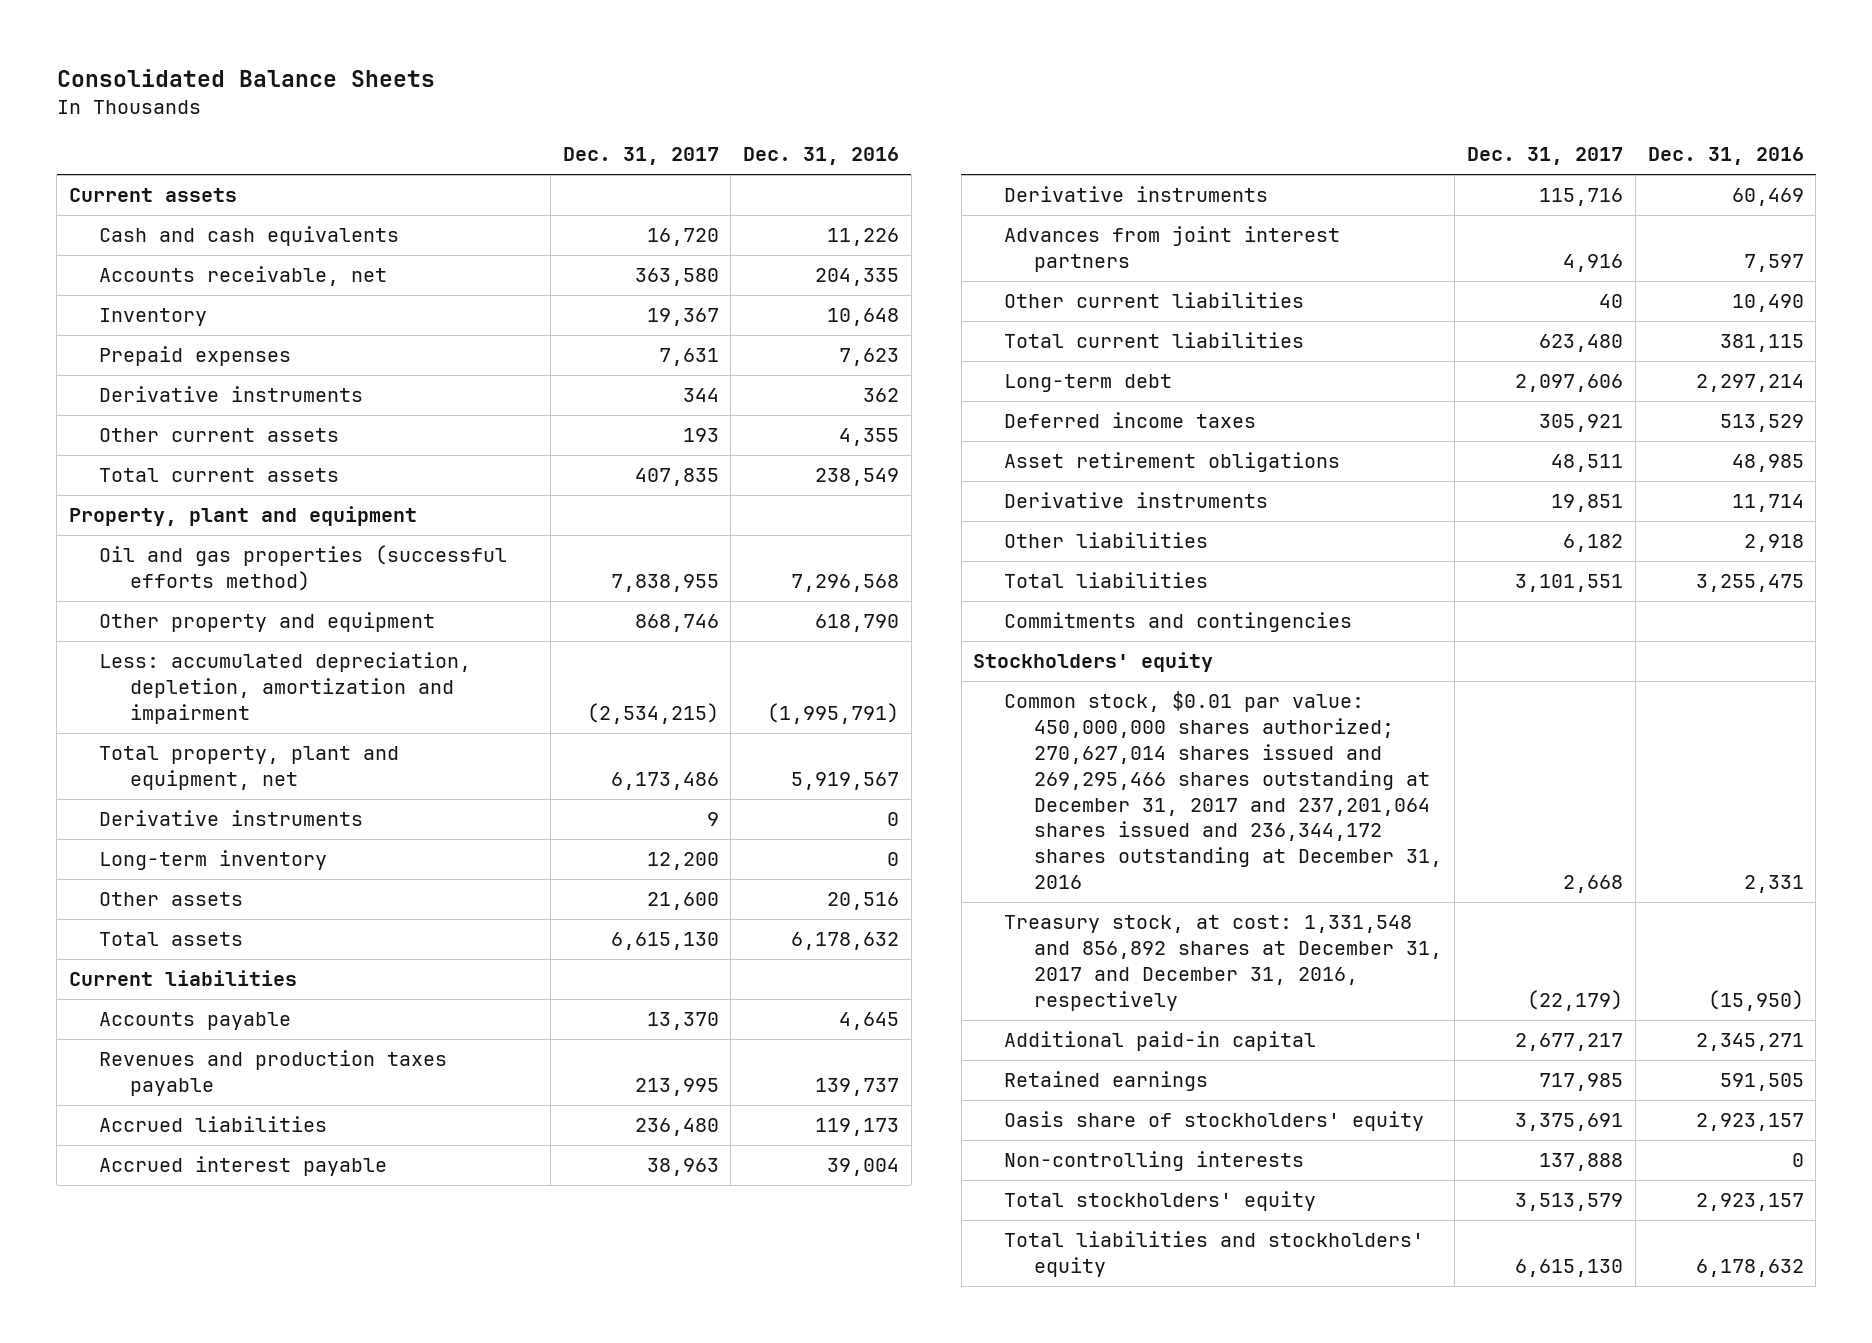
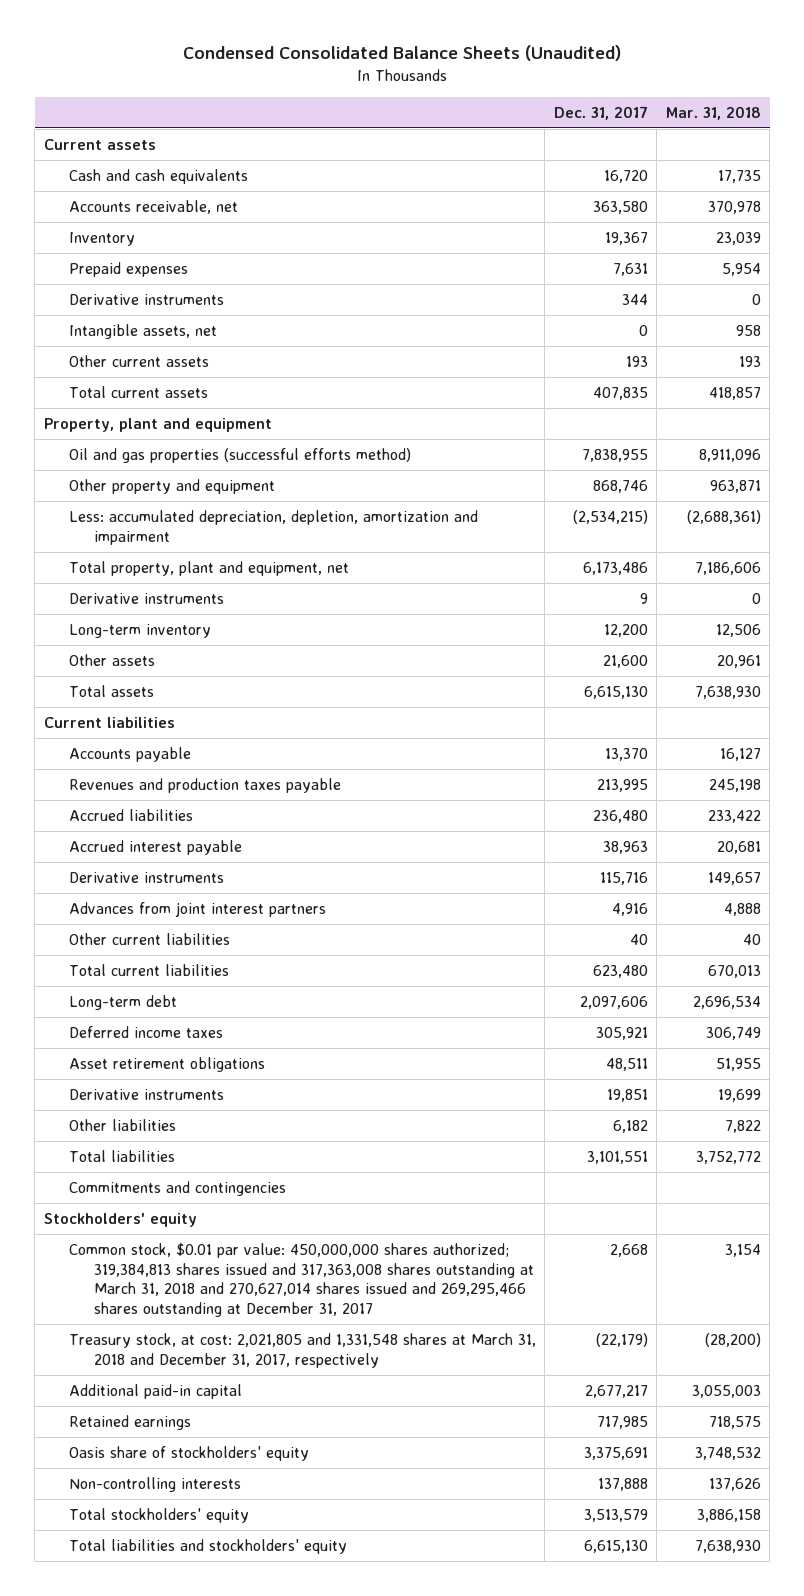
- Consolidated Balance Sheets
+ Condensed Consolidated Balance Sheets (Unaudited)
- | Dec. 31, 2017 | Dec. 31, 2016
+ | Dec. 31, 2017 | Mar. 31, 2018
+ Intangible assets, net | 0 | 958
- Common stock, $0.01 par value: 450,000,000 shares authorized; 270,627,014 shares issued and 269,295,466 shares outstanding at December 31, 2017 and 237,201,064 shares issued and 236,344,172 shares outstanding at December 31, 2016 | 2,668 | 2,331
- Treasury stock, at cost: 1,331,548 and 856,892 shares at December 31, 2017 and December 31, 2016, respectively | (22,179) | (15,950)
+ Common stock, $0.01 par value: 450,000,000 shares authorized; 319,384,813 shares issued and 317,363,008 shares outstanding at March 31, 2018 and 270,627,014 shares issued and 269,295,466 shares outstanding at December 31, 2017 | 2,668 | 3,154
+ Treasury stock, at cost: 2,021,805 and 1,331,548 shares at March 31, 2018 and December 31, 2017, respectively | (22,179) | (28,200)

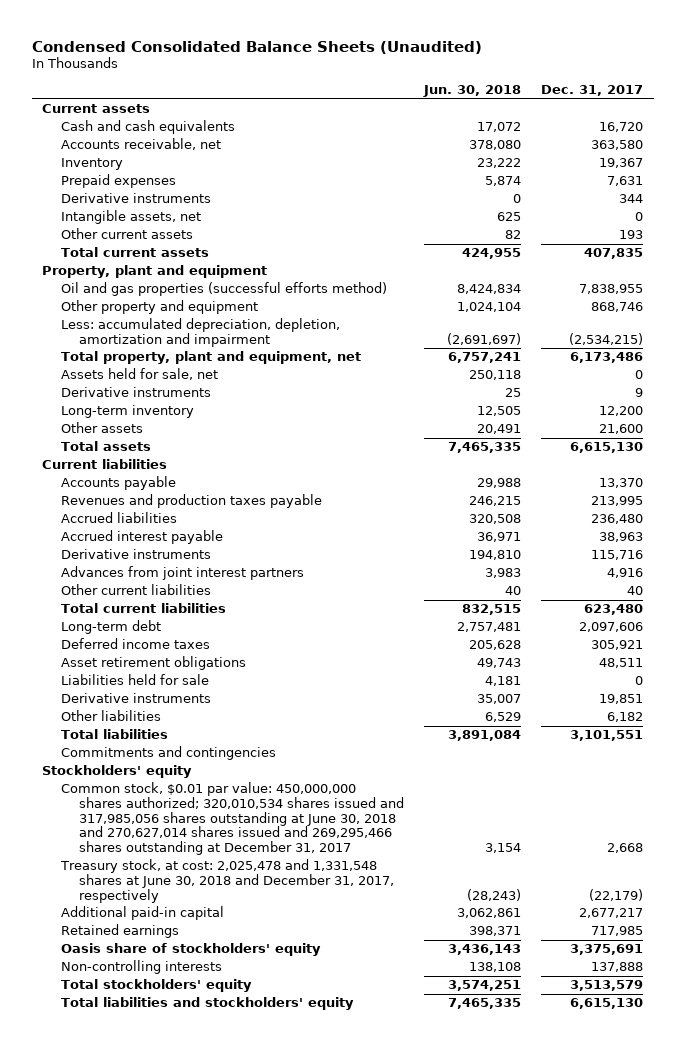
- | Dec. 31, 2017 | Mar. 31, 2018
+ | Jun. 30, 2018 | Dec. 31, 2017
+ Assets held for sale, net | 250,118 | 0
+ Liabilities held for sale | 4,181 | 0
- Common stock, $0.01 par value: 450,000,000 shares authorized; 319,384,813 shares issued and 317,363,008 shares outstanding at March 31, 2018 and 270,627,014 shares issued and 269,295,466 shares outstanding at December 31, 2017 | 2,668 | 3,154
- Treasury stock, at cost: 2,021,805 and 1,331,548 shares at March 31, 2018 and December 31, 2017, respectively | (22,179) | (28,200)
+ Common stock, $0.01 par value: 450,000,000 shares authorized; 320,010,534 shares issued and 317,985,056 shares outstanding at June 30, 2018 and 270,627,014 shares issued and 269,295,466 shares outstanding at December 31, 2017 | 3,154 | 2,668
+ Treasury stock, at cost: 2,025,478 and 1,331,548 shares at June 30, 2018 and December 31, 2017, respectively | (28,243) | (22,179)

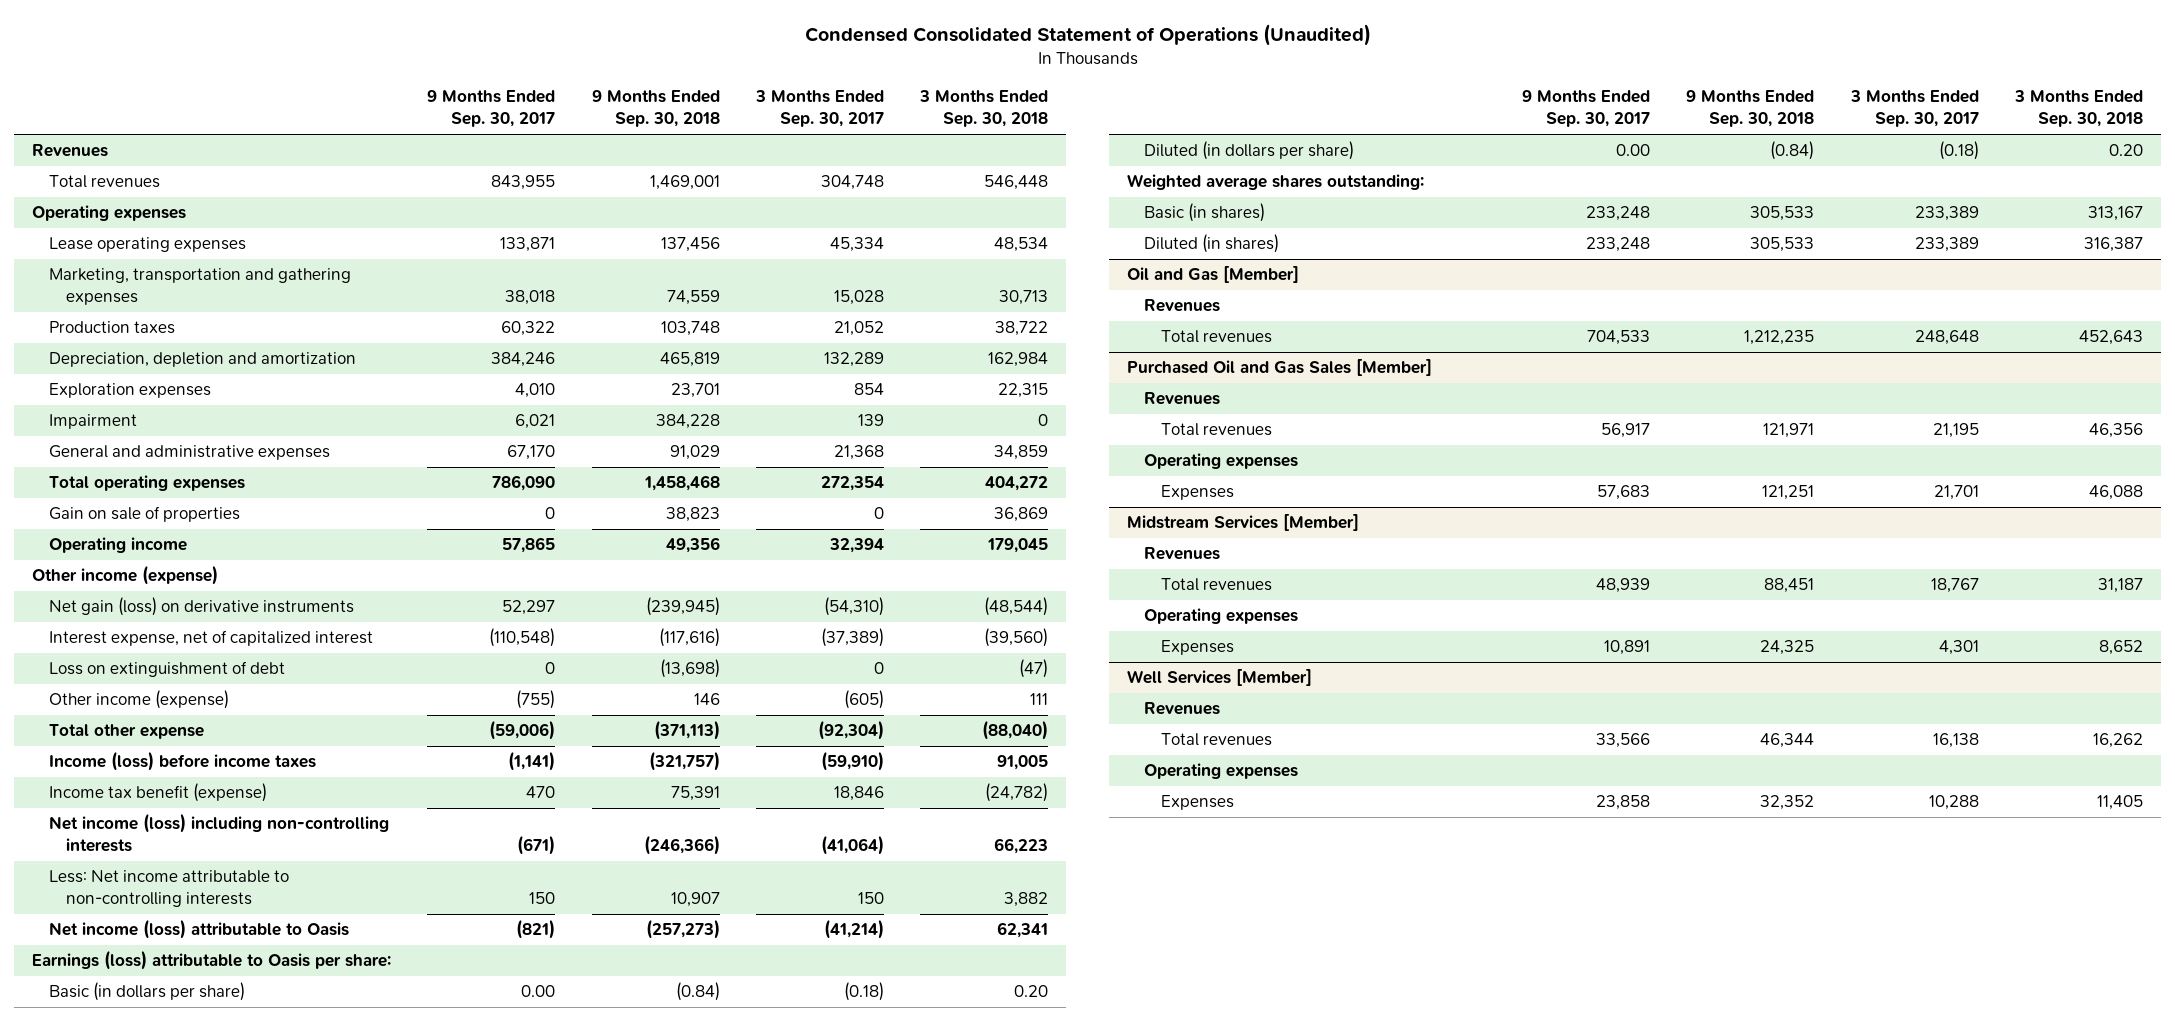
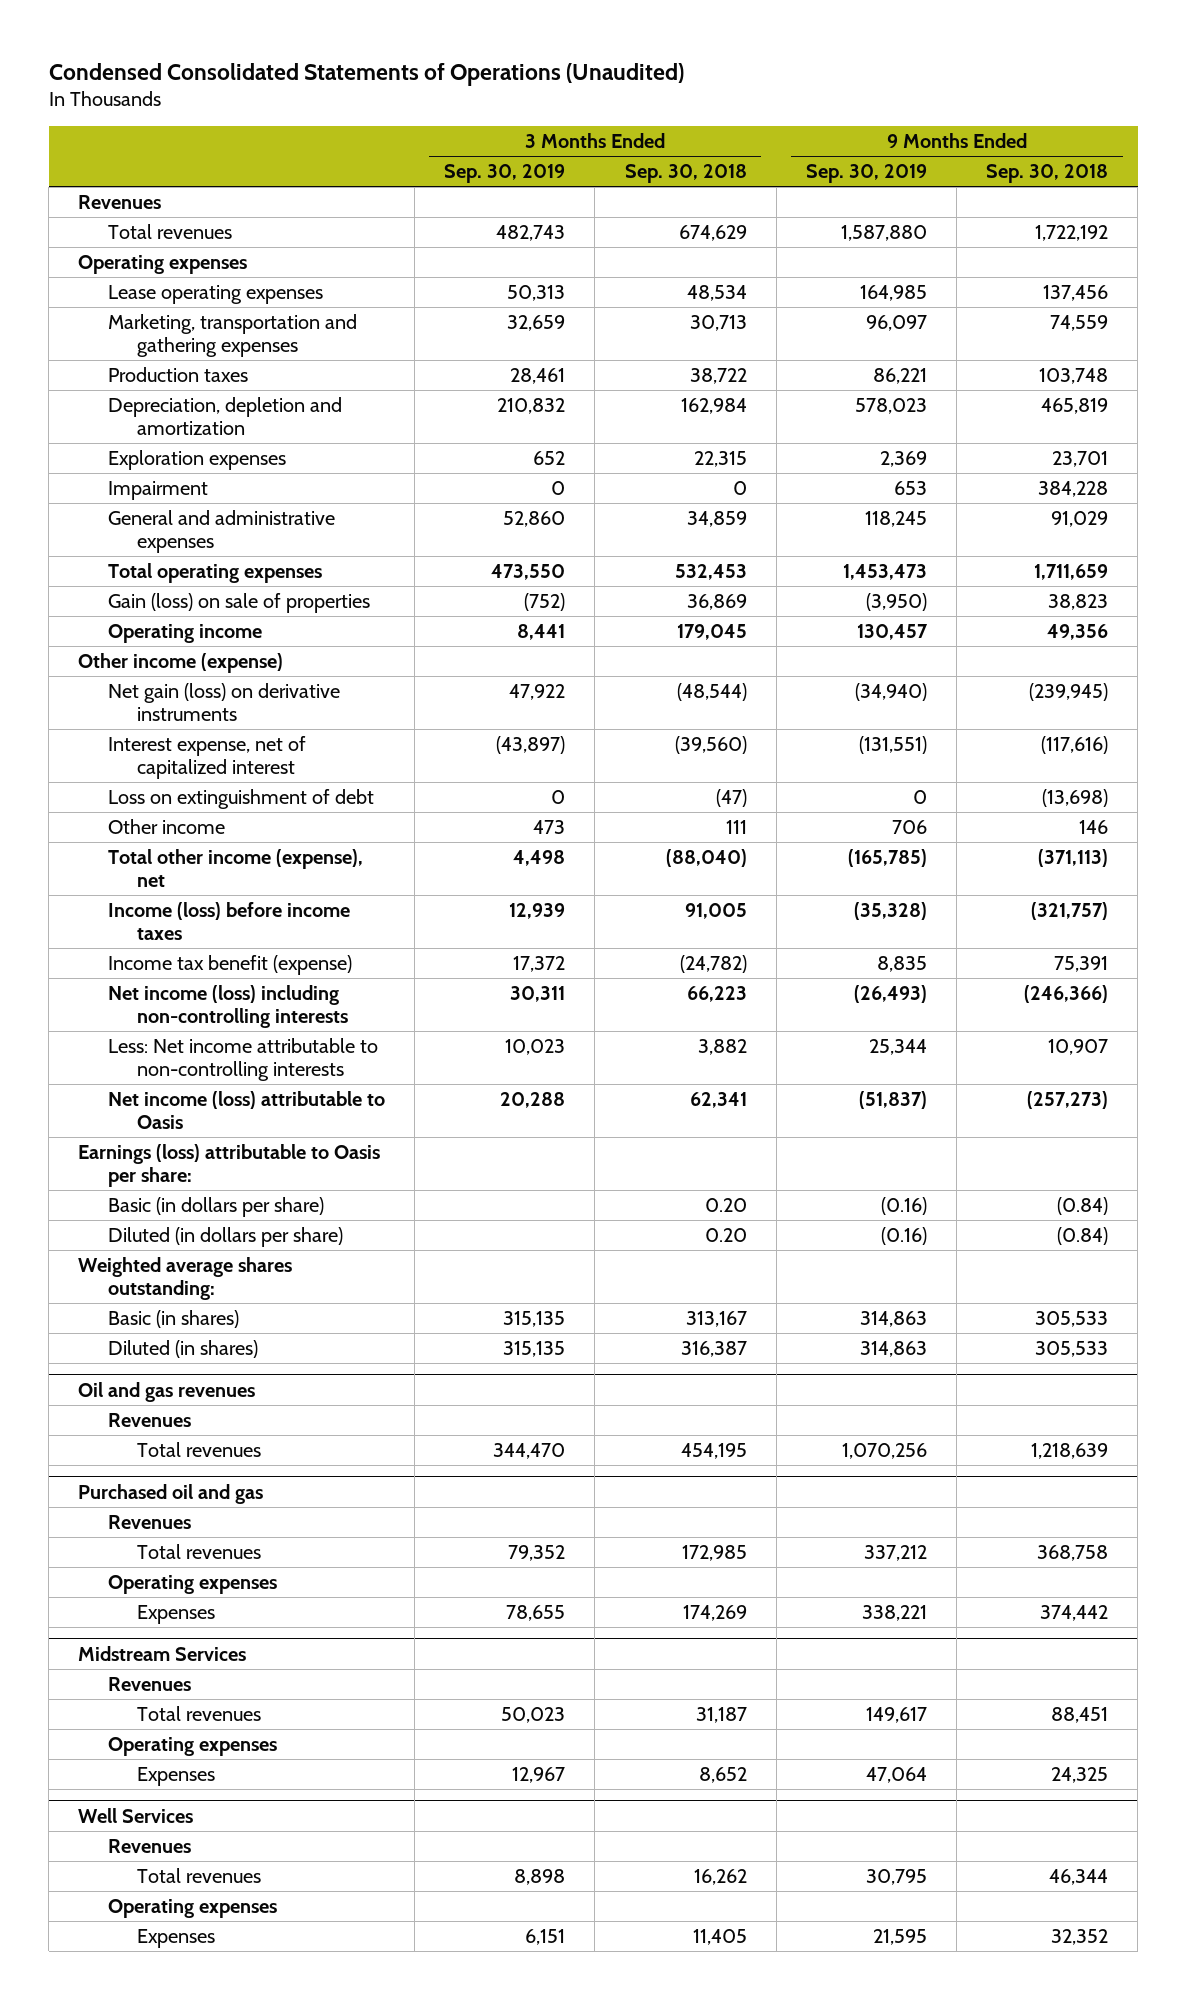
- Condensed Consolidated Statement of Operations (Unaudited)
+ Condensed Consolidated Statements of Operations (Unaudited)
- | 9 Months Ended Sep. 30, 2017 | 9 Months Ended Sep. 30, 2018 | 3 Months Ended Sep. 30, 2017 | 3 Months Ended Sep. 30, 2018
+ | 3 Months Ended Sep. 30, 2019 | 3 Months Ended Sep. 30, 2018 | 9 Months Ended Sep. 30, 2019 | 9 Months Ended Sep. 30, 2018
- Total revenues | 843,955 | 1,469,001 | 304,748 | 546,448
+ Total revenues | 482,743 | 674,629 | 1,587,880 | 1,722,192
- Total operating expenses | 786,090 | 1,458,468 | 272,354 | 404,272
- Gain on sale of properties | 0 | 38,823 | 0 | 36,869
+ Total operating expenses | 473,550 | 532,453 | 1,453,473 | 1,711,659
+ Gain (loss) on sale of properties | (752) | 36,869 | (3,950) | 38,823
- Other income (expense) | (755) | 146 | (605) | 111
- Total other expense | (59,006) | (371,113) | (92,304) | (88,040)
+ Other income | 473 | 111 | 706 | 146
+ Total other income (expense), net | 4,498 | (88,040) | (165,785) | (371,113)
- Oil and Gas [Member]
+ Oil and gas revenues
- Total revenues | 704,533 | 1,212,235 | 248,648 | 452,643
- Purchased Oil and Gas Sales [Member]
+ Total revenues | 344,470 | 454,195 | 1,070,256 | 1,218,639
+ Purchased oil and gas
- Total revenues | 56,917 | 121,971 | 21,195 | 46,356
+ Total revenues | 79,352 | 172,985 | 337,212 | 368,758
- Expenses | 57,683 | 121,251 | 21,701 | 46,088
- Midstream Services [Member]
+ Expenses | 78,655 | 174,269 | 338,221 | 374,442
+ Midstream Services
- Well Services [Member]
+ Well Services

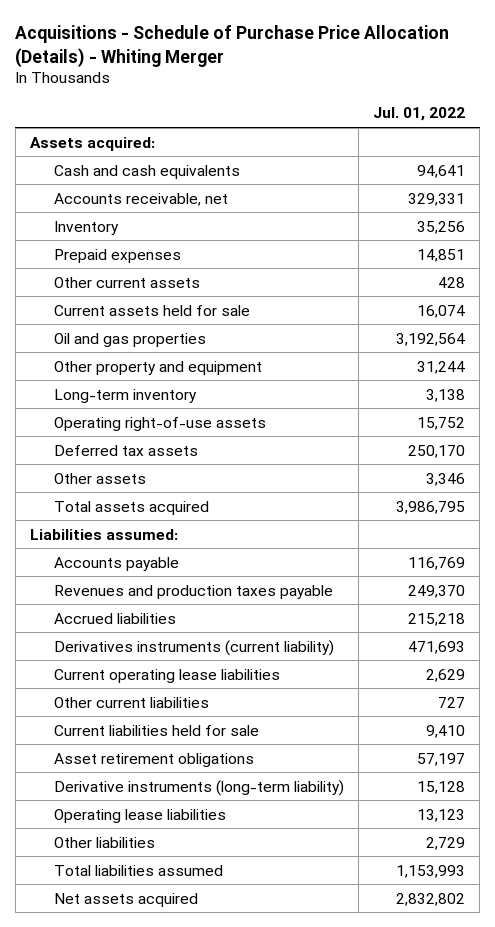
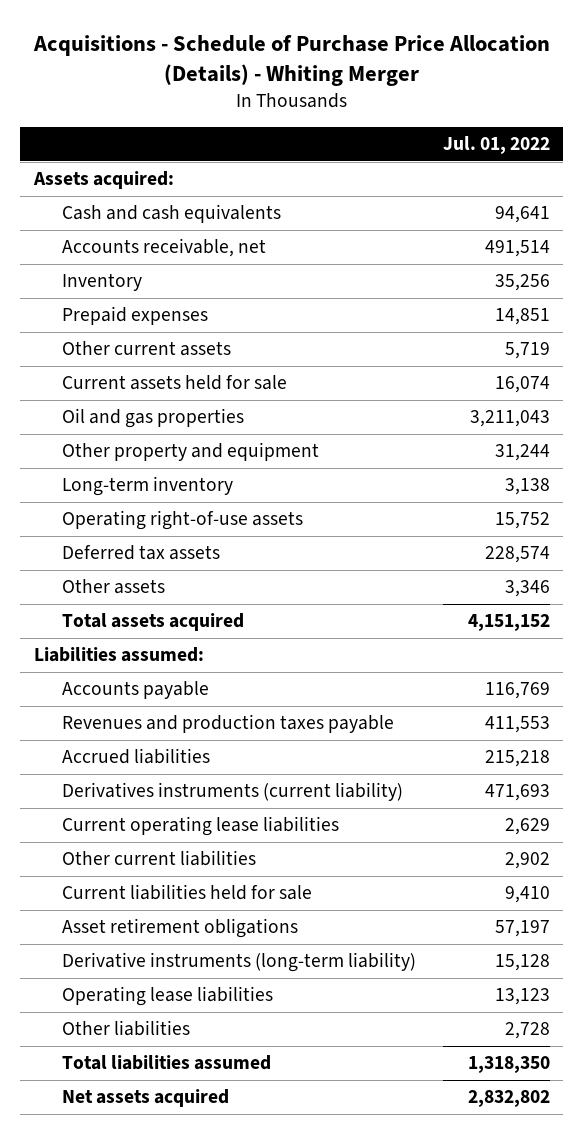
- Accounts receivable, net | 329,331
+ Accounts receivable, net | 491,514
- Other current assets | 428
+ Other current assets | 5,719
- Oil and gas properties | 3,192,564
+ Oil and gas properties | 3,211,043
- Deferred tax assets | 250,170
+ Deferred tax assets | 228,574
- Total assets acquired | 3,986,795
+ Total assets acquired | 4,151,152
- Revenues and production taxes payable | 249,370
+ Revenues and production taxes payable | 411,553
- Other current liabilities | 727
+ Other current liabilities | 2,902
- Other liabilities | 2,729
- Total liabilities assumed | 1,153,993
+ Other liabilities | 2,728
+ Total liabilities assumed | 1,318,350

